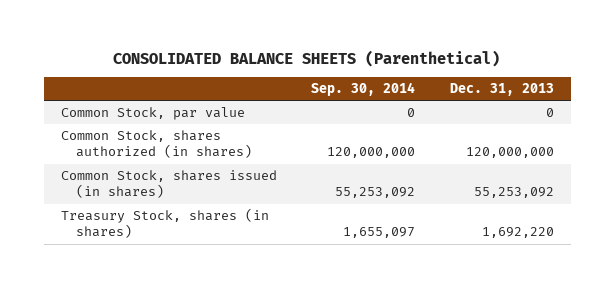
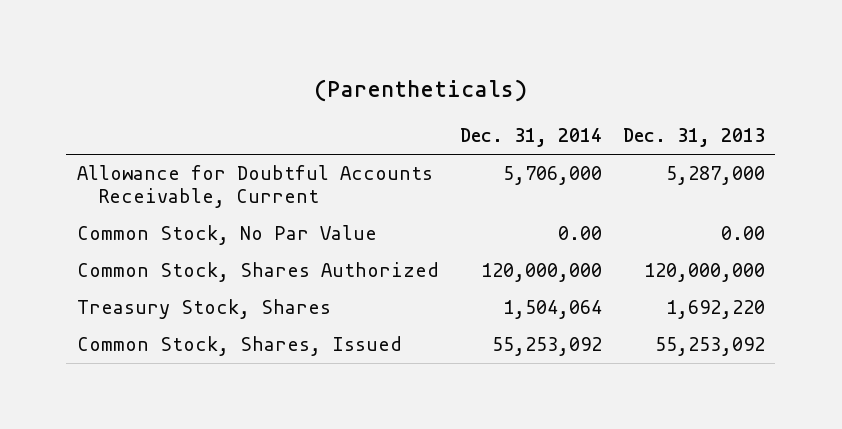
- CONSOLIDATED BALANCE SHEETS (Parenthetical)
+ (Parentheticals)
- | Sep. 30, 2014 | Dec. 31, 2013
+ | Dec. 31, 2014 | Dec. 31, 2013
- Common Stock, par value | 0 | 0
- Common Stock, shares authorized (in shares) | 120,000,000 | 120,000,000
- Common Stock, shares issued (in shares) | 55,253,092 | 55,253,092
- Treasury Stock, shares (in shares) | 1,655,097 | 1,692,220
+ Allowance for Doubtful Accounts Receivable, Current | 5,706,000 | 5,287,000
+ Common Stock, No Par Value | 0.00 | 0.00
+ Common Stock, Shares Authorized | 120,000,000 | 120,000,000
+ Treasury Stock, Shares | 1,504,064 | 1,692,220
+ Common Stock, Shares, Issued | 55,253,092 | 55,253,092

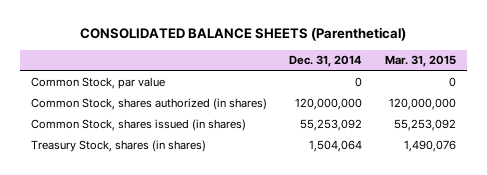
- (Parentheticals)
+ CONSOLIDATED BALANCE SHEETS (Parenthetical)
- | Dec. 31, 2014 | Dec. 31, 2013
+ | Dec. 31, 2014 | Mar. 31, 2015
- Allowance for Doubtful Accounts Receivable, Current | 5,706,000 | 5,287,000
- Common Stock, No Par Value | 0.00 | 0.00
- Common Stock, Shares Authorized | 120,000,000 | 120,000,000
- Treasury Stock, Shares | 1,504,064 | 1,692,220
- Common Stock, Shares, Issued | 55,253,092 | 55,253,092
+ Common Stock, par value | 0 | 0
+ Common Stock, shares authorized (in shares) | 120,000,000 | 120,000,000
+ Common Stock, shares issued (in shares) | 55,253,092 | 55,253,092
+ Treasury Stock, shares (in shares) | 1,504,064 | 1,490,076

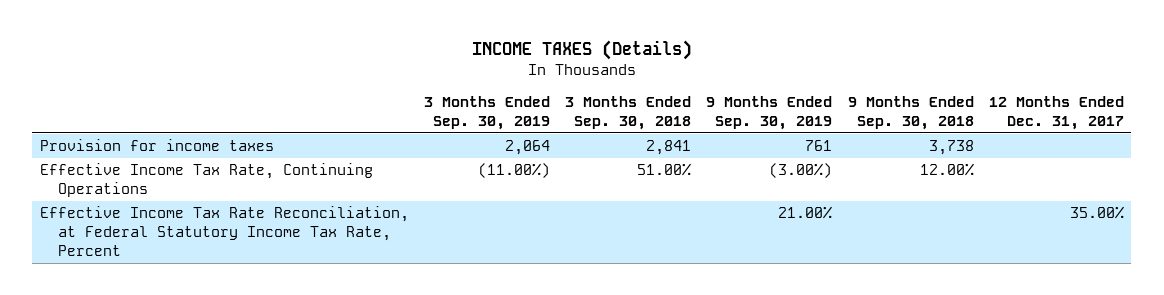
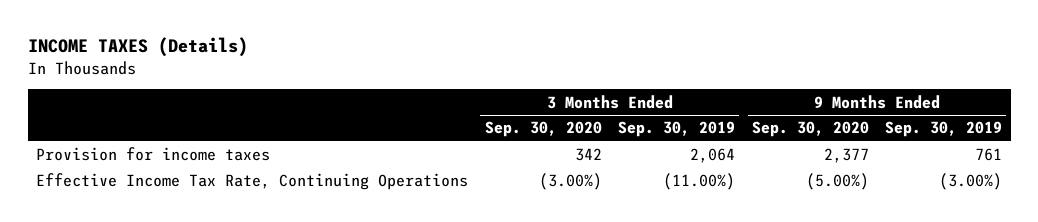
- | 3 Months Ended Sep. 30, 2019 | 3 Months Ended Sep. 30, 2018 | 9 Months Ended Sep. 30, 2019 | 9 Months Ended Sep. 30, 2018 | 12 Months Ended Dec. 31, 2017
+ | 3 Months Ended Sep. 30, 2020 | 3 Months Ended Sep. 30, 2019 | 9 Months Ended Sep. 30, 2020 | 9 Months Ended Sep. 30, 2019
- Effective Income Tax Rate Reconciliation, at Federal Statutory Income Tax Rate, Percent | | | 21.00% | | 35.00%

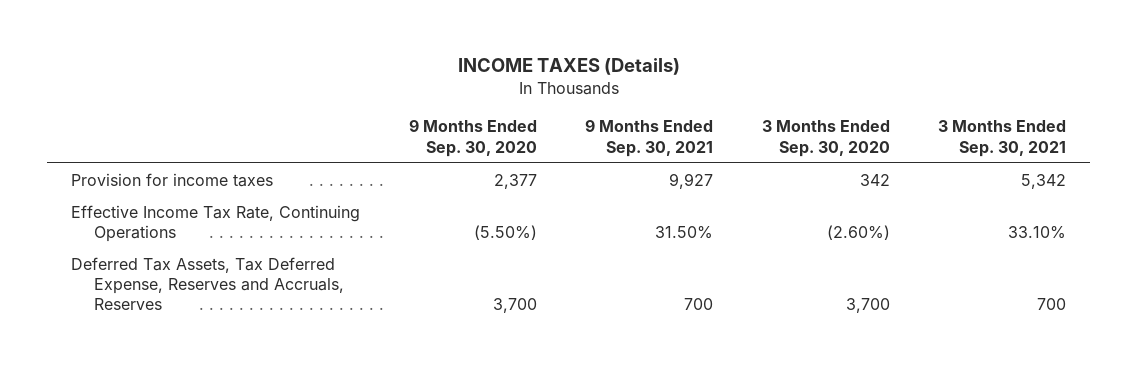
- | 3 Months Ended Sep. 30, 2020 | 3 Months Ended Sep. 30, 2019 | 9 Months Ended Sep. 30, 2020 | 9 Months Ended Sep. 30, 2019
+ | 9 Months Ended Sep. 30, 2020 | 9 Months Ended Sep. 30, 2021 | 3 Months Ended Sep. 30, 2020 | 3 Months Ended Sep. 30, 2021
- Effective Income Tax Rate, Continuing Operations | (3.00%) | (11.00%) | (5.00%) | (3.00%)
+ Effective Income Tax Rate, Continuing Operations | (5.50%) | 31.50% | (2.60%) | 33.10%
+ Deferred Tax Assets, Tax Deferred Expense, Reserves and Accruals, Reserves | 3,700 | 700 | 3,700 | 700

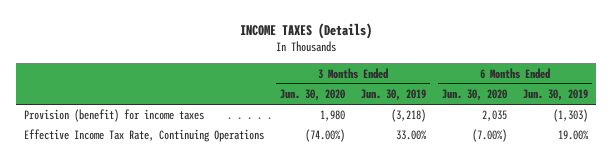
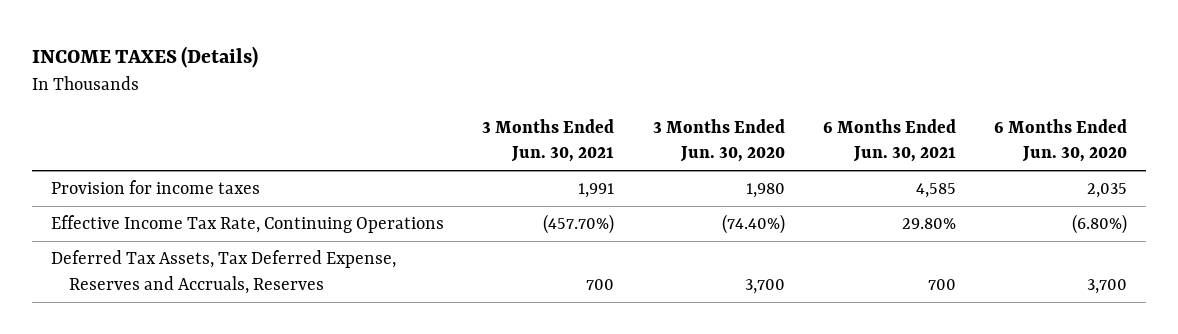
- | 3 Months Ended Jun. 30, 2020 | 3 Months Ended Jun. 30, 2019 | 6 Months Ended Jun. 30, 2020 | 6 Months Ended Jun. 30, 2019
+ | 3 Months Ended Jun. 30, 2021 | 3 Months Ended Jun. 30, 2020 | 6 Months Ended Jun. 30, 2021 | 6 Months Ended Jun. 30, 2020
- Provision (benefit) for income taxes | 1,980 | (3,218) | 2,035 | (1,303)
- Effective Income Tax Rate, Continuing Operations | (74.00%) | 33.00% | (7.00%) | 19.00%
+ Provision for income taxes | 1,991 | 1,980 | 4,585 | 2,035
+ Effective Income Tax Rate, Continuing Operations | (457.70%) | (74.40%) | 29.80% | (6.80%)
+ Deferred Tax Assets, Tax Deferred Expense, Reserves and Accruals, Reserves | 700 | 3,700 | 700 | 3,700

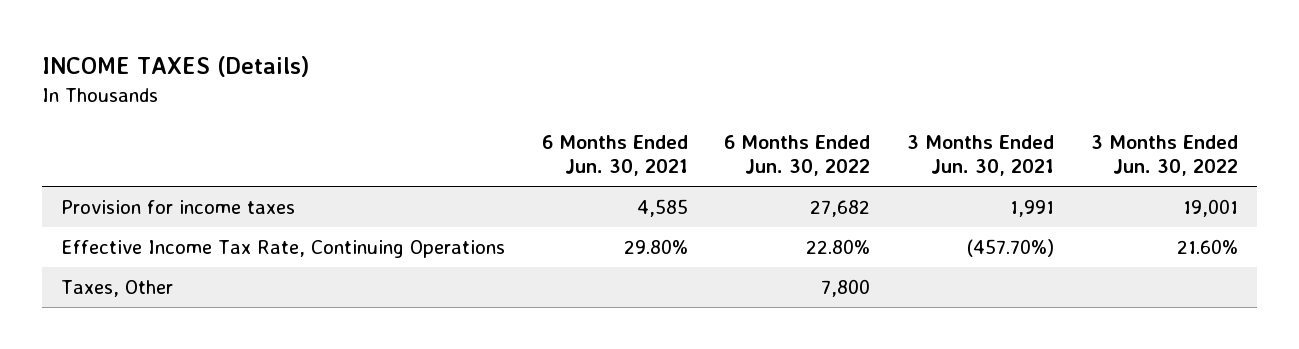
- | 3 Months Ended Jun. 30, 2021 | 3 Months Ended Jun. 30, 2020 | 6 Months Ended Jun. 30, 2021 | 6 Months Ended Jun. 30, 2020
+ | 6 Months Ended Jun. 30, 2021 | 6 Months Ended Jun. 30, 2022 | 3 Months Ended Jun. 30, 2021 | 3 Months Ended Jun. 30, 2022
- Deferred Tax Assets, Tax Deferred Expense, Reserves and Accruals, Reserves | 700 | 3,700 | 700 | 3,700
+ Taxes, Other | | 7,800 | |

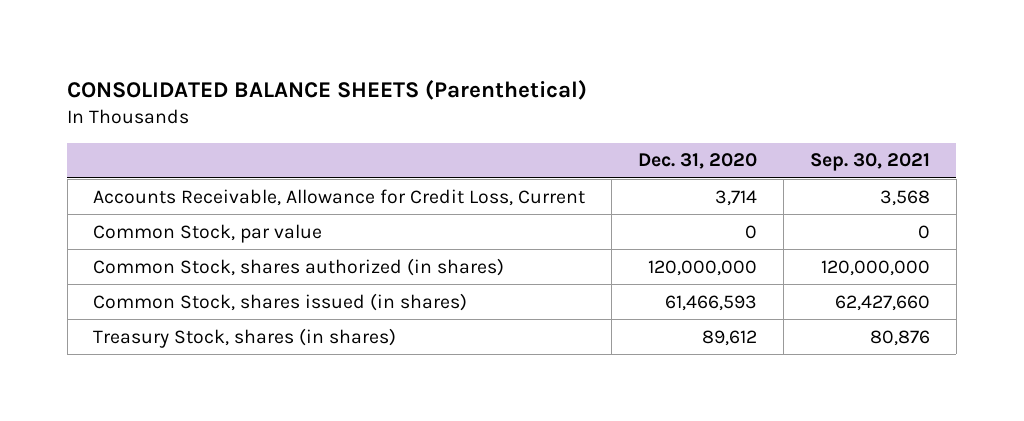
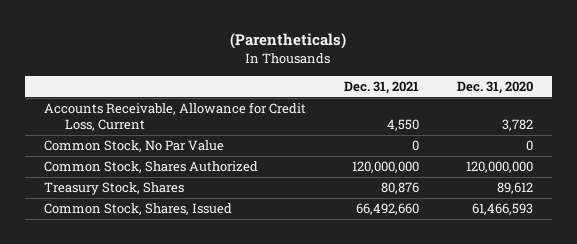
- CONSOLIDATED BALANCE SHEETS (Parenthetical)
+ (Parentheticals)
- | Dec. 31, 2020 | Sep. 30, 2021
+ | Dec. 31, 2021 | Dec. 31, 2020
- Accounts Receivable, Allowance for Credit Loss, Current | 3,714 | 3,568
- Common Stock, par value | 0 | 0
- Common Stock, shares authorized (in shares) | 120,000,000 | 120,000,000
- Common Stock, shares issued (in shares) | 61,466,593 | 62,427,660
- Treasury Stock, shares (in shares) | 89,612 | 80,876
+ Accounts Receivable, Allowance for Credit Loss, Current | 4,550 | 3,782
+ Common Stock, No Par Value | 0 | 0
+ Common Stock, Shares Authorized | 120,000,000 | 120,000,000
+ Treasury Stock, Shares | 80,876 | 89,612
+ Common Stock, Shares, Issued | 66,492,660 | 61,466,593

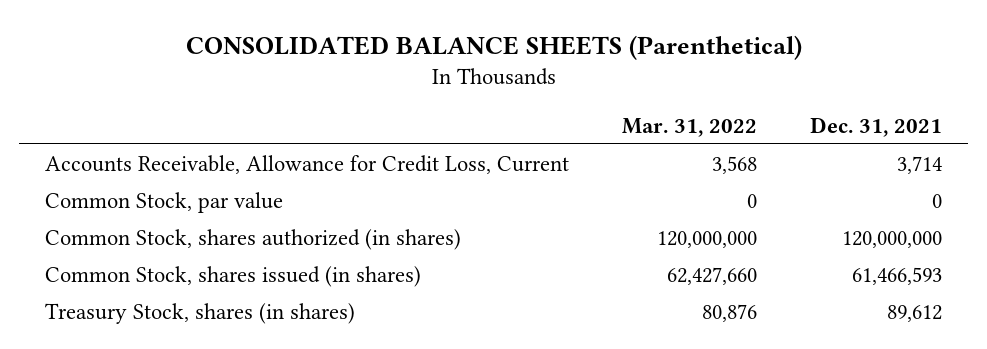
- (Parentheticals)
+ CONSOLIDATED BALANCE SHEETS (Parenthetical)
- | Dec. 31, 2021 | Dec. 31, 2020
+ | Mar. 31, 2022 | Dec. 31, 2021
- Accounts Receivable, Allowance for Credit Loss, Current | 4,550 | 3,782
- Common Stock, No Par Value | 0 | 0
- Common Stock, Shares Authorized | 120,000,000 | 120,000,000
- Treasury Stock, Shares | 80,876 | 89,612
- Common Stock, Shares, Issued | 66,492,660 | 61,466,593
+ Accounts Receivable, Allowance for Credit Loss, Current | 3,568 | 3,714
+ Common Stock, par value | 0 | 0
+ Common Stock, shares authorized (in shares) | 120,000,000 | 120,000,000
+ Common Stock, shares issued (in shares) | 62,427,660 | 61,466,593
+ Treasury Stock, shares (in shares) | 80,876 | 89,612

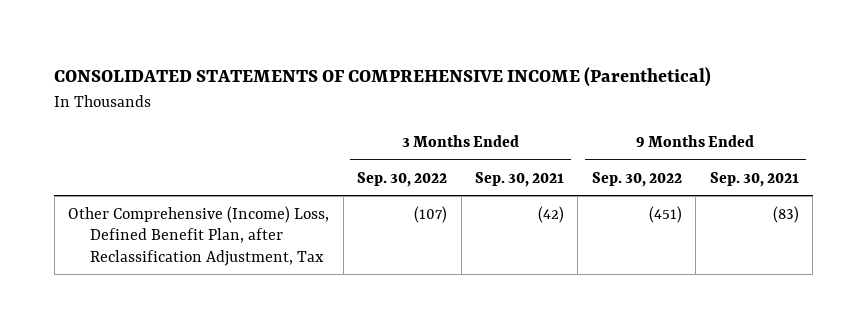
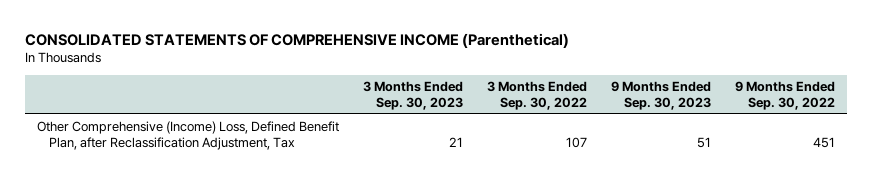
- | 3 Months Ended Sep. 30, 2022 | 3 Months Ended Sep. 30, 2021 | 9 Months Ended Sep. 30, 2022 | 9 Months Ended Sep. 30, 2021
+ | 3 Months Ended Sep. 30, 2023 | 3 Months Ended Sep. 30, 2022 | 9 Months Ended Sep. 30, 2023 | 9 Months Ended Sep. 30, 2022
- Other Comprehensive (Income) Loss, Defined Benefit Plan, after Reclassification Adjustment, Tax | (107) | (42) | (451) | (83)
+ Other Comprehensive (Income) Loss, Defined Benefit Plan, after Reclassification Adjustment, Tax | 21 | 107 | 51 | 451

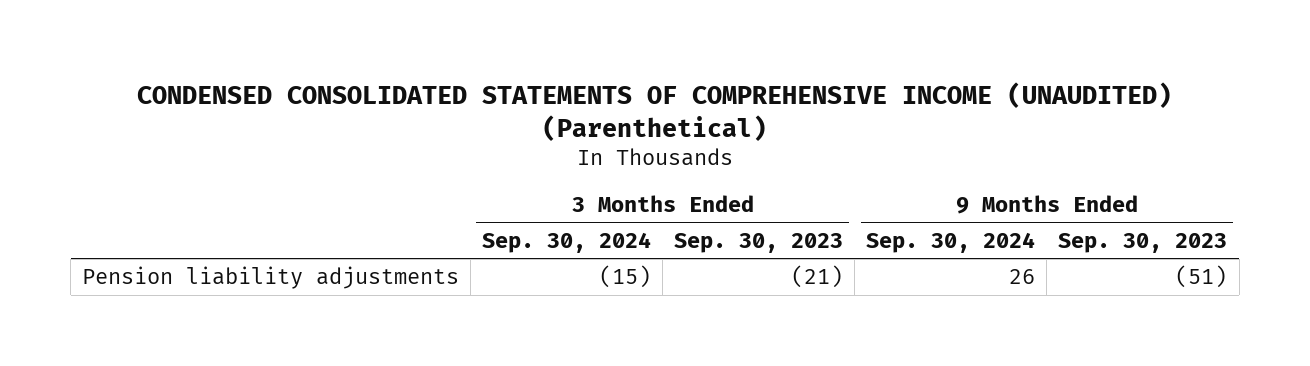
- CONSOLIDATED STATEMENTS OF COMPREHENSIVE INCOME (Parenthetical)
+ CONDENSED CONSOLIDATED STATEMENTS OF COMPREHENSIVE INCOME (UNAUDITED) (Parenthetical)
- | 3 Months Ended Sep. 30, 2023 | 3 Months Ended Sep. 30, 2022 | 9 Months Ended Sep. 30, 2023 | 9 Months Ended Sep. 30, 2022
+ | 3 Months Ended Sep. 30, 2024 | 3 Months Ended Sep. 30, 2023 | 9 Months Ended Sep. 30, 2024 | 9 Months Ended Sep. 30, 2023
- Other Comprehensive (Income) Loss, Defined Benefit Plan, after Reclassification Adjustment, Tax | 21 | 107 | 51 | 451
+ Pension liability adjustments | (15) | (21) | 26 | (51)

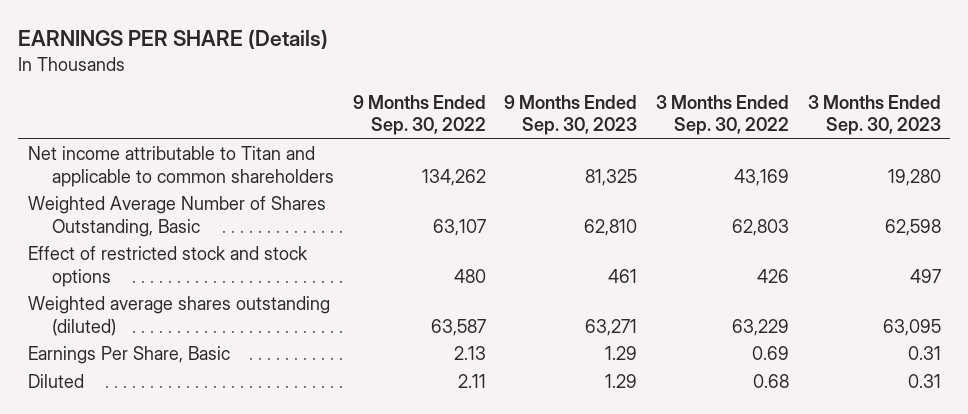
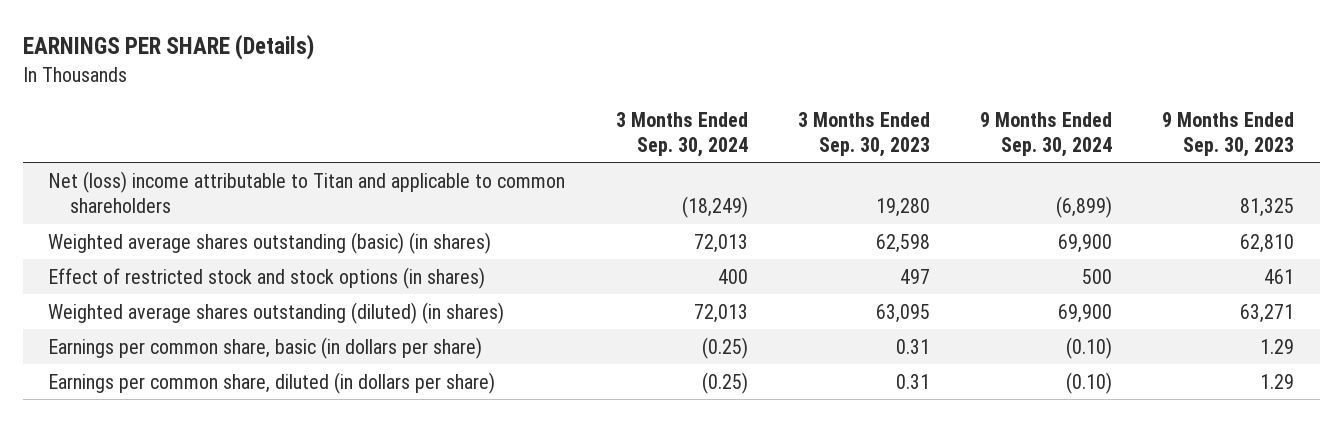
- | 9 Months Ended Sep. 30, 2022 | 9 Months Ended Sep. 30, 2023 | 3 Months Ended Sep. 30, 2022 | 3 Months Ended Sep. 30, 2023
+ | 3 Months Ended Sep. 30, 2024 | 3 Months Ended Sep. 30, 2023 | 9 Months Ended Sep. 30, 2024 | 9 Months Ended Sep. 30, 2023
- Net income attributable to Titan and applicable to common shareholders | 134,262 | 81,325 | 43,169 | 19,280
- Weighted Average Number of Shares Outstanding, Basic | 63,107 | 62,810 | 62,803 | 62,598
- Effect of restricted stock and stock options | 480 | 461 | 426 | 497
- Weighted average shares outstanding (diluted) | 63,587 | 63,271 | 63,229 | 63,095
- Earnings Per Share, Basic | 2.13 | 1.29 | 0.69 | 0.31
- Diluted | 2.11 | 1.29 | 0.68 | 0.31
+ Net (loss) income attributable to Titan and applicable to common shareholders | (18,249) | 19,280 | (6,899) | 81,325
+ Weighted average shares outstanding (basic) (in shares) | 72,013 | 62,598 | 69,900 | 62,810
+ Effect of restricted stock and stock options (in shares) | 400 | 497 | 500 | 461
+ Weighted average shares outstanding (diluted) (in shares) | 72,013 | 63,095 | 69,900 | 63,271
+ Earnings per common share, basic (in dollars per share) | (0.25) | 0.31 | (0.10) | 1.29
+ Earnings per common share, diluted (in dollars per share) | (0.25) | 0.31 | (0.10) | 1.29

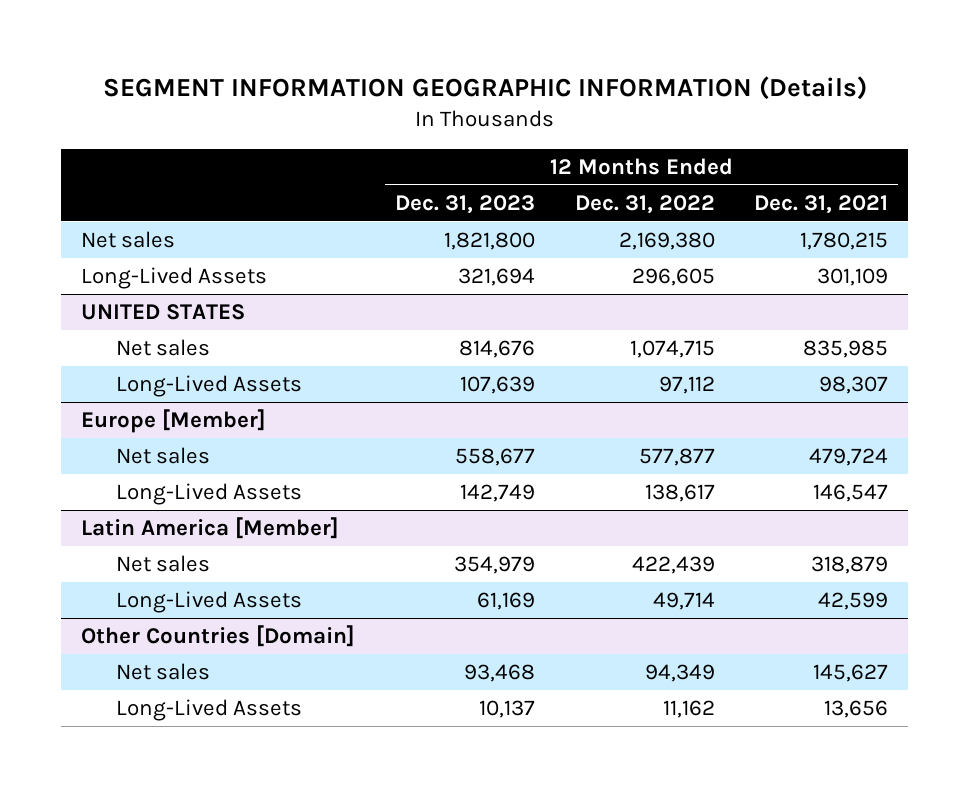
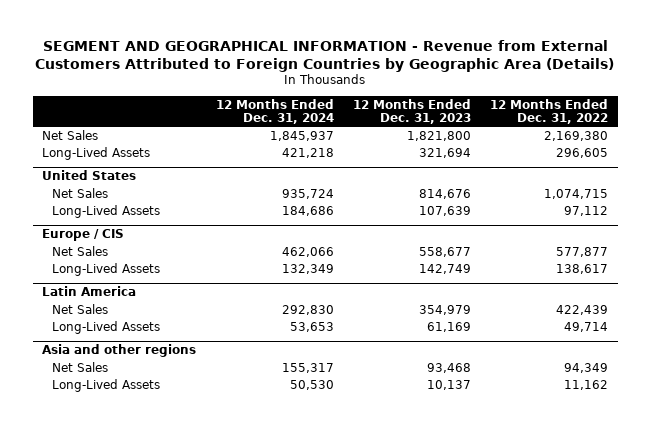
- SEGMENT INFORMATION GEOGRAPHIC INFORMATION (Details)
+ SEGMENT AND GEOGRAPHICAL INFORMATION - Revenue from External Customers Attributed to Foreign Countries by Geographic Area (Details)
- | 12 Months Ended Dec. 31, 2023 | 12 Months Ended Dec. 31, 2022 | 12 Months Ended Dec. 31, 2021
+ | 12 Months Ended Dec. 31, 2024 | 12 Months Ended Dec. 31, 2023 | 12 Months Ended Dec. 31, 2022
- Net sales | 1,821,800 | 2,169,380 | 1,780,215
+ Net Sales | 1,845,937 | 1,821,800 | 2,169,380
- UNITED STATES
- Net sales | 814,676 | 1,074,715 | 835,985
+ United States
+ Net Sales | 935,724 | 814,676 | 1,074,715
- Europe [Member]
- Net sales | 558,677 | 577,877 | 479,724
+ Europe / CIS
+ Net Sales | 462,066 | 558,677 | 577,877
- Latin America [Member]
- Net sales | 354,979 | 422,439 | 318,879
+ Latin America
+ Net Sales | 292,830 | 354,979 | 422,439
- Other Countries [Domain]
- Net sales | 93,468 | 94,349 | 145,627
+ Asia and other regions
+ Net Sales | 155,317 | 93,468 | 94,349

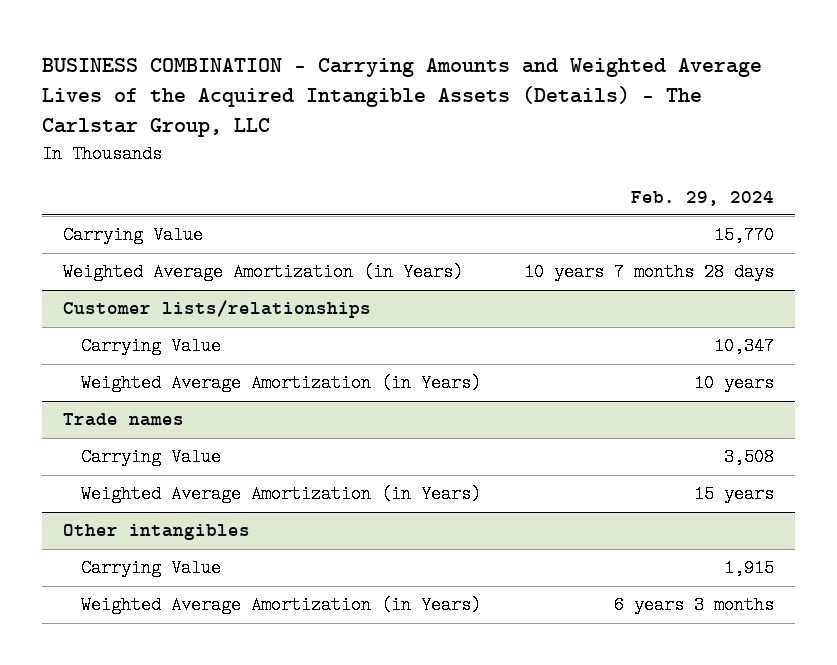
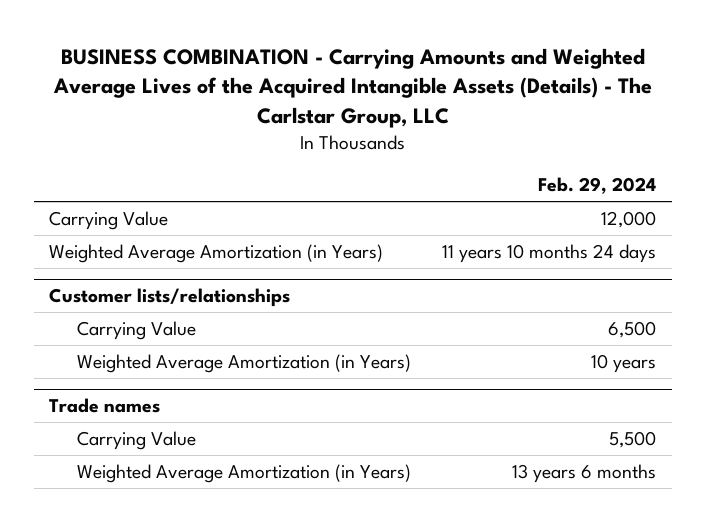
- Carrying Value | 15,770
- Weighted Average Amortization (in Years) | 10 years 7 months 28 days
+ Carrying Value | 12,000
+ Weighted Average Amortization (in Years) | 11 years 10 months 24 days
@ Customer lists/relationships
- Carrying Value | 10,347
+ Carrying Value | 6,500
@ Trade names
- Carrying Value | 3,508
- Weighted Average Amortization (in Years) | 15 years
- Other intangibles
- Carrying Value | 1,915
- Weighted Average Amortization (in Years) | 6 years 3 months
@ Trade names
+ Carrying Value | 5,500
+ Weighted Average Amortization (in Years) | 13 years 6 months

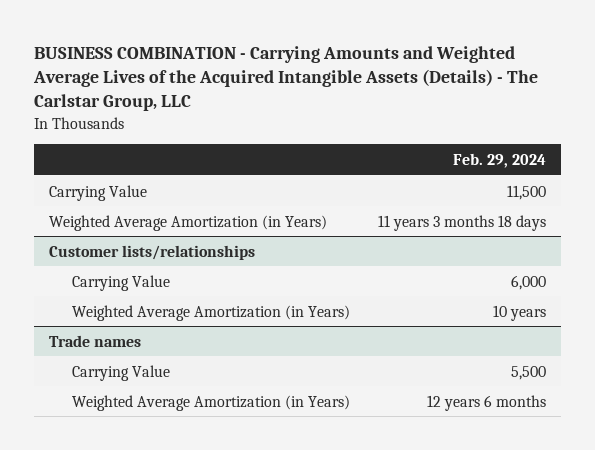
- Carrying Value | 12,000
- Weighted Average Amortization (in Years) | 11 years 10 months 24 days
+ Carrying Value | 11,500
+ Weighted Average Amortization (in Years) | 11 years 3 months 18 days
@ Customer lists/relationships
- Carrying Value | 6,500
+ Carrying Value | 6,000
@ Trade names
- Weighted Average Amortization (in Years) | 13 years 6 months
+ Weighted Average Amortization (in Years) | 12 years 6 months

